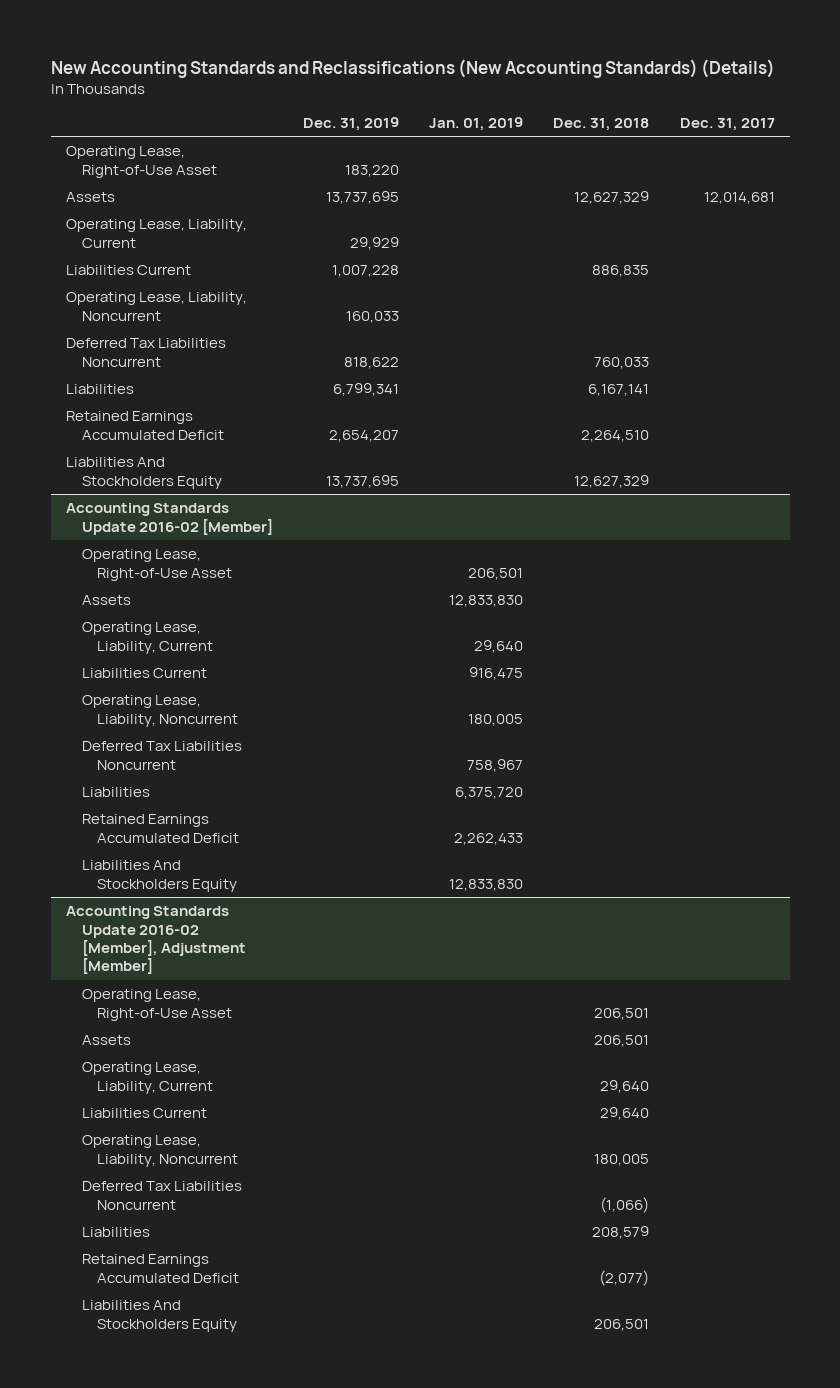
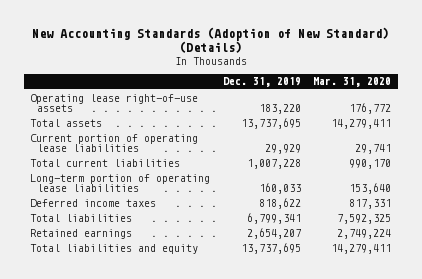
- New Accounting Standards and Reclassifications (New Accounting Standards) (Details)
+ New Accounting Standards (Adoption of New Standard) (Details)
- | Dec. 31, 2019 | Jan. 01, 2019 | Dec. 31, 2018 | Dec. 31, 2017
+ | Dec. 31, 2019 | Mar. 31, 2020
- Operating Lease, Right-of-Use Asset | 183,220 | | |
- Assets | 13,737,695 | | 12,627,329 | 12,014,681
- Operating Lease, Liability, Current | 29,929 | | |
- Liabilities Current | 1,007,228 | | 886,835 |
- Operating Lease, Liability, Noncurrent | 160,033 | | |
- Deferred Tax Liabilities Noncurrent | 818,622 | | 760,033 |
- Liabilities | 6,799,341 | | 6,167,141 |
- Retained Earnings Accumulated Deficit | 2,654,207 | | 2,264,510 |
- Liabilities And Stockholders Equity | 13,737,695 | | 12,627,329 |
- Accounting Standards Update 2016-02 [Member]
- Operating Lease, Right-of-Use Asset | | 206,501 | |
- Assets | | 12,833,830 | |
- Operating Lease, Liability, Current | | 29,640 | |
- Liabilities Current | | 916,475 | |
- Operating Lease, Liability, Noncurrent | | 180,005 | |
- Deferred Tax Liabilities Noncurrent | | 758,967 | |
- Liabilities | | 6,375,720 | |
- Retained Earnings Accumulated Deficit | | 2,262,433 | |
- Liabilities And Stockholders Equity | | 12,833,830 | |
- Accounting Standards Update 2016-02 [Member], Adjustment [Member]
- Operating Lease, Right-of-Use Asset | | | 206,501 |
- Assets | | | 206,501 |
- Operating Lease, Liability, Current | | | 29,640 |
- Liabilities Current | | | 29,640 |
- Operating Lease, Liability, Noncurrent | | | 180,005 |
- Deferred Tax Liabilities Noncurrent | | | (1,066) |
- Liabilities | | | 208,579 |
- Retained Earnings Accumulated Deficit | | | (2,077) |
- Liabilities And Stockholders Equity | | | 206,501 |
+ Operating lease right-of-use assets | 183,220 | 176,772
+ Total assets | 13,737,695 | 14,279,411
+ Current portion of operating lease liabilities | 29,929 | 29,741
+ Total current liabilities | 1,007,228 | 990,170
+ Long-term portion of operating lease liabilities | 160,033 | 153,640
+ Deferred income taxes | 818,622 | 817,331
+ Total liabilities | 6,799,341 | 7,592,325
+ Retained earnings | 2,654,207 | 2,749,224
+ Total liabilities and equity | 13,737,695 | 14,279,411

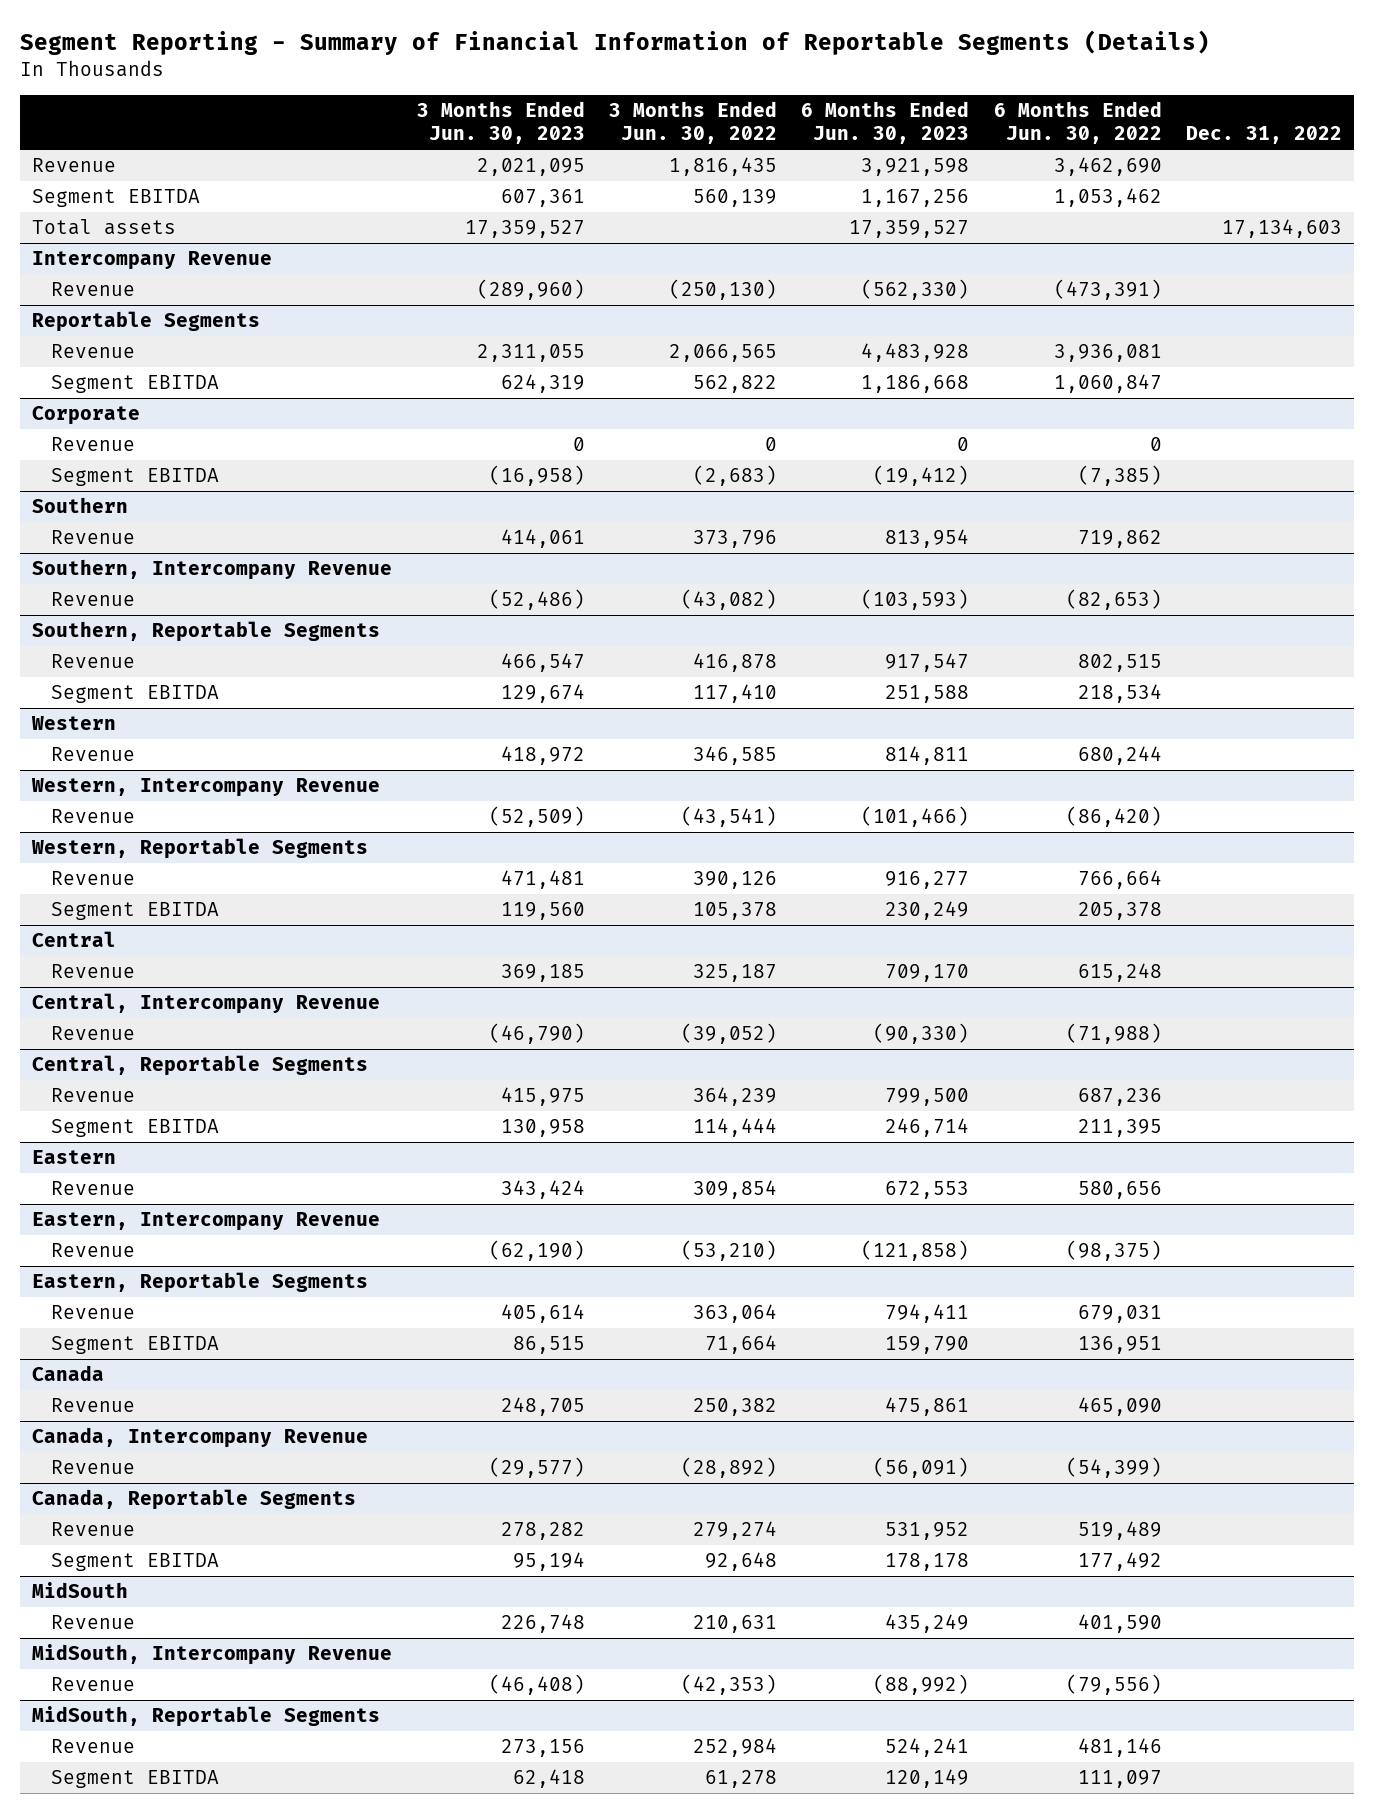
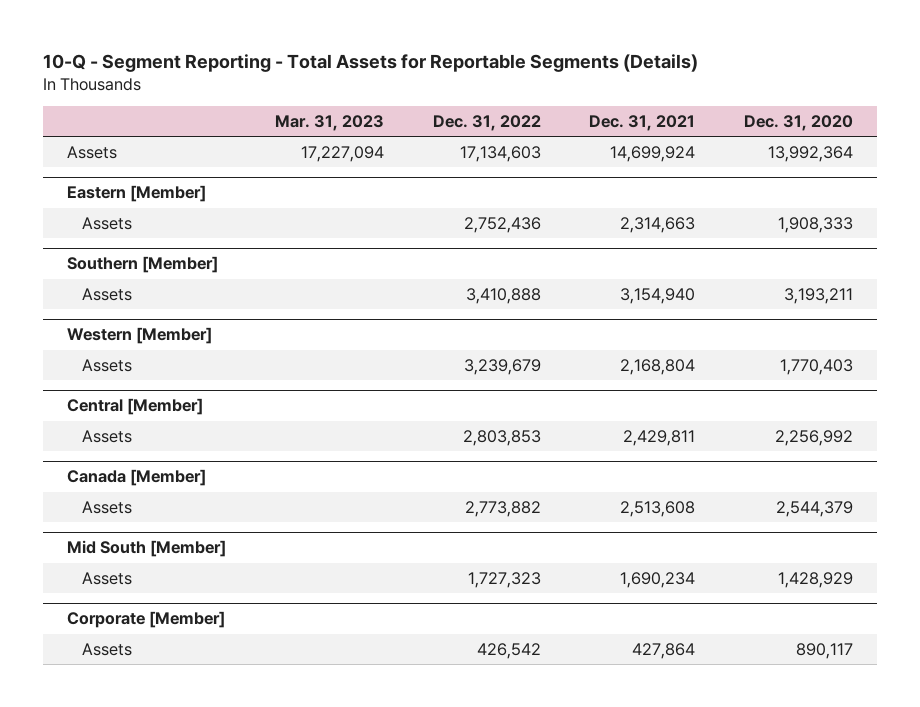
- Segment Reporting - Summary of Financial Information of Reportable Segments (Details)
+ 10-Q - Segment Reporting - Total Assets for Reportable Segments (Details)
- | 3 Months Ended Jun. 30, 2023 | 3 Months Ended Jun. 30, 2022 | 6 Months Ended Jun. 30, 2023 | 6 Months Ended Jun. 30, 2022 | Dec. 31, 2022
+ | Mar. 31, 2023 | Dec. 31, 2022 | Dec. 31, 2021 | Dec. 31, 2020
- Revenue | 2,021,095 | 1,816,435 | 3,921,598 | 3,462,690 |
- Segment EBITDA | 607,361 | 560,139 | 1,167,256 | 1,053,462 |
- Total assets | 17,359,527 | | 17,359,527 | | 17,134,603
- Intercompany Revenue
- Revenue | (289,960) | (250,130) | (562,330) | (473,391) |
- Reportable Segments
- Revenue | 2,311,055 | 2,066,565 | 4,483,928 | 3,936,081 |
- Segment EBITDA | 624,319 | 562,822 | 1,186,668 | 1,060,847 |
- Corporate
- Revenue | 0 | 0 | 0 | 0 |
- Segment EBITDA | (16,958) | (2,683) | (19,412) | (7,385) |
- Southern
- Revenue | 414,061 | 373,796 | 813,954 | 719,862 |
- Southern, Intercompany Revenue
- Revenue | (52,486) | (43,082) | (103,593) | (82,653) |
- Southern, Reportable Segments
- Revenue | 466,547 | 416,878 | 917,547 | 802,515 |
- Segment EBITDA | 129,674 | 117,410 | 251,588 | 218,534 |
- Western
- Revenue | 418,972 | 346,585 | 814,811 | 680,244 |
- Western, Intercompany Revenue
- Revenue | (52,509) | (43,541) | (101,466) | (86,420) |
- Western, Reportable Segments
- Revenue | 471,481 | 390,126 | 916,277 | 766,664 |
- Segment EBITDA | 119,560 | 105,378 | 230,249 | 205,378 |
- Central
- Revenue | 369,185 | 325,187 | 709,170 | 615,248 |
- Central, Intercompany Revenue
- Revenue | (46,790) | (39,052) | (90,330) | (71,988) |
- Central, Reportable Segments
- Revenue | 415,975 | 364,239 | 799,500 | 687,236 |
- Segment EBITDA | 130,958 | 114,444 | 246,714 | 211,395 |
- Eastern
- Revenue | 343,424 | 309,854 | 672,553 | 580,656 |
- Eastern, Intercompany Revenue
- Revenue | (62,190) | (53,210) | (121,858) | (98,375) |
- Eastern, Reportable Segments
- Revenue | 405,614 | 363,064 | 794,411 | 679,031 |
- Segment EBITDA | 86,515 | 71,664 | 159,790 | 136,951 |
- Canada
- Revenue | 248,705 | 250,382 | 475,861 | 465,090 |
- Canada, Intercompany Revenue
- Revenue | (29,577) | (28,892) | (56,091) | (54,399) |
- Canada, Reportable Segments
- Revenue | 278,282 | 279,274 | 531,952 | 519,489 |
- Segment EBITDA | 95,194 | 92,648 | 178,178 | 177,492 |
- MidSouth
- Revenue | 226,748 | 210,631 | 435,249 | 401,590 |
- MidSouth, Intercompany Revenue
- Revenue | (46,408) | (42,353) | (88,992) | (79,556) |
- MidSouth, Reportable Segments
- Revenue | 273,156 | 252,984 | 524,241 | 481,146 |
- Segment EBITDA | 62,418 | 61,278 | 120,149 | 111,097 |
+ Assets | 17,227,094 | 17,134,603 | 14,699,924 | 13,992,364
+ Eastern [Member]
+ Assets | | 2,752,436 | 2,314,663 | 1,908,333
+ Southern [Member]
+ Assets | | 3,410,888 | 3,154,940 | 3,193,211
+ Western [Member]
+ Assets | | 3,239,679 | 2,168,804 | 1,770,403
+ Central [Member]
+ Assets | | 2,803,853 | 2,429,811 | 2,256,992
+ Canada [Member]
+ Assets | | 2,773,882 | 2,513,608 | 2,544,379
+ Mid South [Member]
+ Assets | | 1,727,323 | 1,690,234 | 1,428,929
+ Corporate [Member]
+ Assets | | 426,542 | 427,864 | 890,117

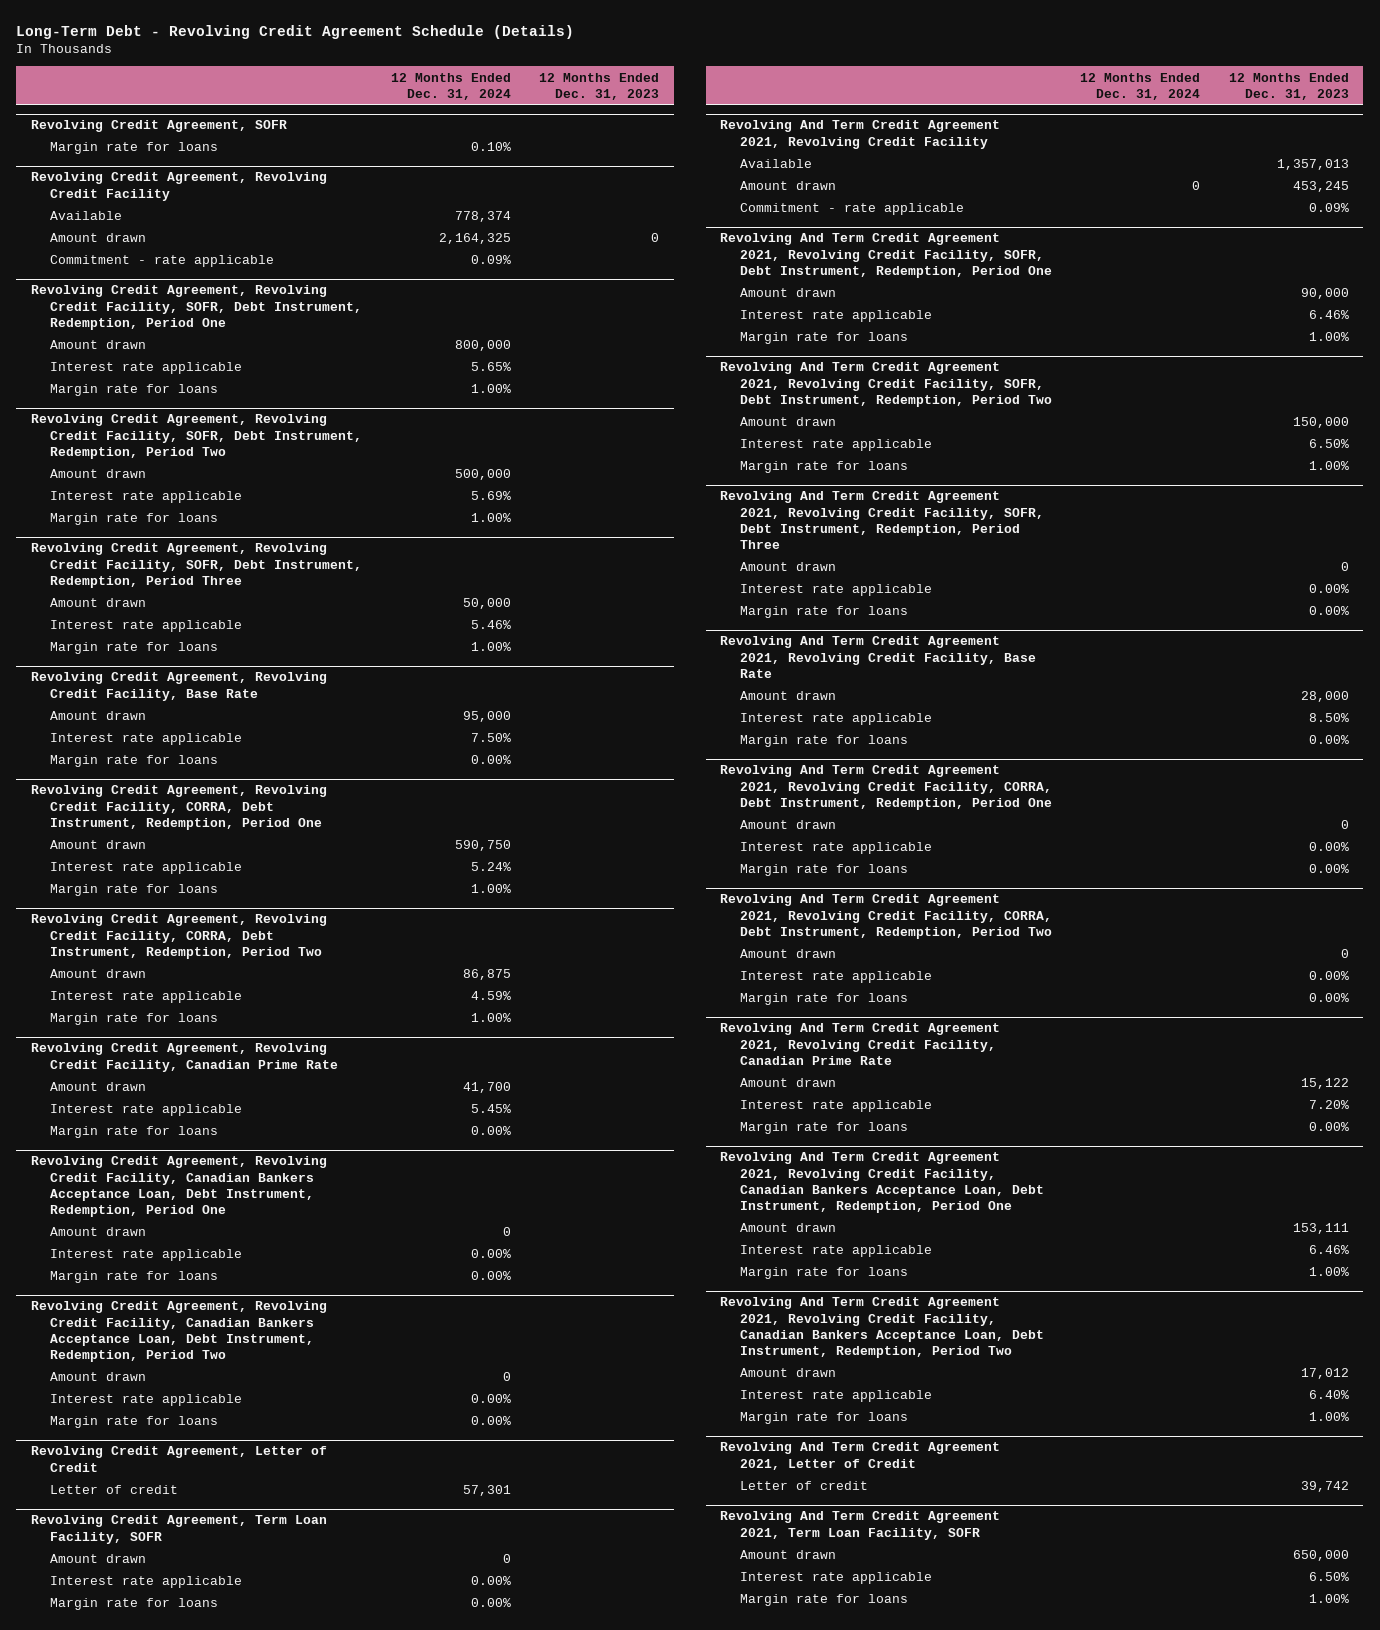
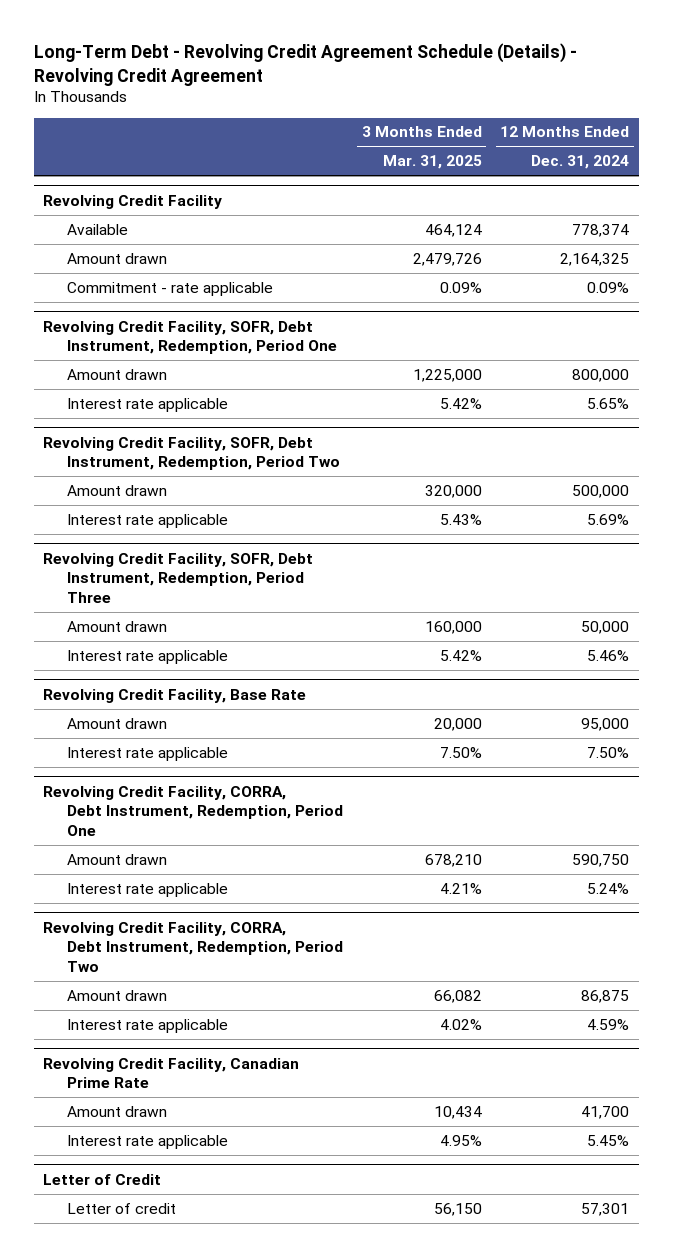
- Long-Term Debt - Revolving Credit Agreement Schedule (Details)
+ Long-Term Debt - Revolving Credit Agreement Schedule (Details) - Revolving Credit Agreement
- | 12 Months Ended Dec. 31, 2024 | 12 Months Ended Dec. 31, 2023
+ | 3 Months Ended Mar. 31, 2025 | 12 Months Ended Dec. 31, 2024
- Revolving Credit Agreement, SOFR
- Margin rate for loans | 0.10% |
- Revolving Credit Agreement, Revolving Credit Facility
+ Revolving Credit Facility
- Revolving Credit Agreement, Revolving Credit Facility, SOFR, Debt Instrument, Redemption, Period One
+ Revolving Credit Facility, SOFR, Debt Instrument, Redemption, Period One
- Margin rate for loans | 1.00% |
- Revolving Credit Agreement, Revolving Credit Facility, SOFR, Debt Instrument, Redemption, Period Two
+ Revolving Credit Facility, SOFR, Debt Instrument, Redemption, Period Two
- Margin rate for loans | 1.00% |
- Revolving Credit Agreement, Revolving Credit Facility, SOFR, Debt Instrument, Redemption, Period Three
+ Revolving Credit Facility, SOFR, Debt Instrument, Redemption, Period Three
- Margin rate for loans | 1.00% |
- Revolving Credit Agreement, Revolving Credit Facility, Base Rate
+ Revolving Credit Facility, Base Rate
- Margin rate for loans | 0.00% |
- Revolving Credit Agreement, Revolving Credit Facility, CORRA, Debt Instrument, Redemption, Period One
+ Revolving Credit Facility, CORRA, Debt Instrument, Redemption, Period One
- Margin rate for loans | 1.00% |
- Revolving Credit Agreement, Revolving Credit Facility, CORRA, Debt Instrument, Redemption, Period Two
+ Revolving Credit Facility, CORRA, Debt Instrument, Redemption, Period Two
- Margin rate for loans | 1.00% |
- Revolving Credit Agreement, Revolving Credit Facility, Canadian Prime Rate
+ Revolving Credit Facility, Canadian Prime Rate
- Margin rate for loans | 0.00% |
- Revolving Credit Agreement, Revolving Credit Facility, Canadian Bankers Acceptance Loan, Debt Instrument, Redemption, Period One
- Amount drawn | 0 |
- Interest rate applicable | 0.00% |
- Margin rate for loans | 0.00% |
- Revolving Credit Agreement, Revolving Credit Facility, Canadian Bankers Acceptance Loan, Debt Instrument, Redemption, Period Two
- Amount drawn | 0 |
- Interest rate applicable | 0.00% |
- Margin rate for loans | 0.00% |
- Revolving Credit Agreement, Letter of Credit
+ Letter of Credit
- Revolving Credit Agreement, Term Loan Facility, SOFR
- Amount drawn | 0 |
- Interest rate applicable | 0.00% |
- Margin rate for loans | 0.00% |
- Revolving And Term Credit Agreement 2021, Revolving Credit Facility
- Available | | 1,357,013
- Amount drawn | 0 | 453,245
- Commitment - rate applicable | | 0.09%
- Revolving And Term Credit Agreement 2021, Revolving Credit Facility, SOFR, Debt Instrument, Redemption, Period One
- Amount drawn | | 90,000
- Interest rate applicable | | 6.46%
- Margin rate for loans | | 1.00%
- Revolving And Term Credit Agreement 2021, Revolving Credit Facility, SOFR, Debt Instrument, Redemption, Period Two
- Amount drawn | | 150,000
- Interest rate applicable | | 6.50%
- Margin rate for loans | | 1.00%
- Revolving And Term Credit Agreement 2021, Revolving Credit Facility, SOFR, Debt Instrument, Redemption, Period Three
- Amount drawn | | 0
- Interest rate applicable | | 0.00%
- Margin rate for loans | | 0.00%
- Revolving And Term Credit Agreement 2021, Revolving Credit Facility, Base Rate
- Amount drawn | | 28,000
- Interest rate applicable | | 8.50%
- Margin rate for loans | | 0.00%
- Revolving And Term Credit Agreement 2021, Revolving Credit Facility, CORRA, Debt Instrument, Redemption, Period One
- Amount drawn | | 0
- Interest rate applicable | | 0.00%
- Margin rate for loans | | 0.00%
- Revolving And Term Credit Agreement 2021, Revolving Credit Facility, CORRA, Debt Instrument, Redemption, Period Two
- Amount drawn | | 0
- Interest rate applicable | | 0.00%
- Margin rate for loans | | 0.00%
- Revolving And Term Credit Agreement 2021, Revolving Credit Facility, Canadian Prime Rate
- Amount drawn | | 15,122
- Interest rate applicable | | 7.20%
- Margin rate for loans | | 0.00%
- Revolving And Term Credit Agreement 2021, Revolving Credit Facility, Canadian Bankers Acceptance Loan, Debt Instrument, Redemption, Period One
- Amount drawn | | 153,111
- Interest rate applicable | | 6.46%
- Margin rate for loans | | 1.00%
- Revolving And Term Credit Agreement 2021, Revolving Credit Facility, Canadian Bankers Acceptance Loan, Debt Instrument, Redemption, Period Two
- Amount drawn | | 17,012
- Interest rate applicable | | 6.40%
- Margin rate for loans | | 1.00%
- Revolving And Term Credit Agreement 2021, Letter of Credit
- Letter of credit | | 39,742
- Revolving And Term Credit Agreement 2021, Term Loan Facility, SOFR
- Amount drawn | | 650,000
- Interest rate applicable | | 6.50%
- Margin rate for loans | | 1.00%

